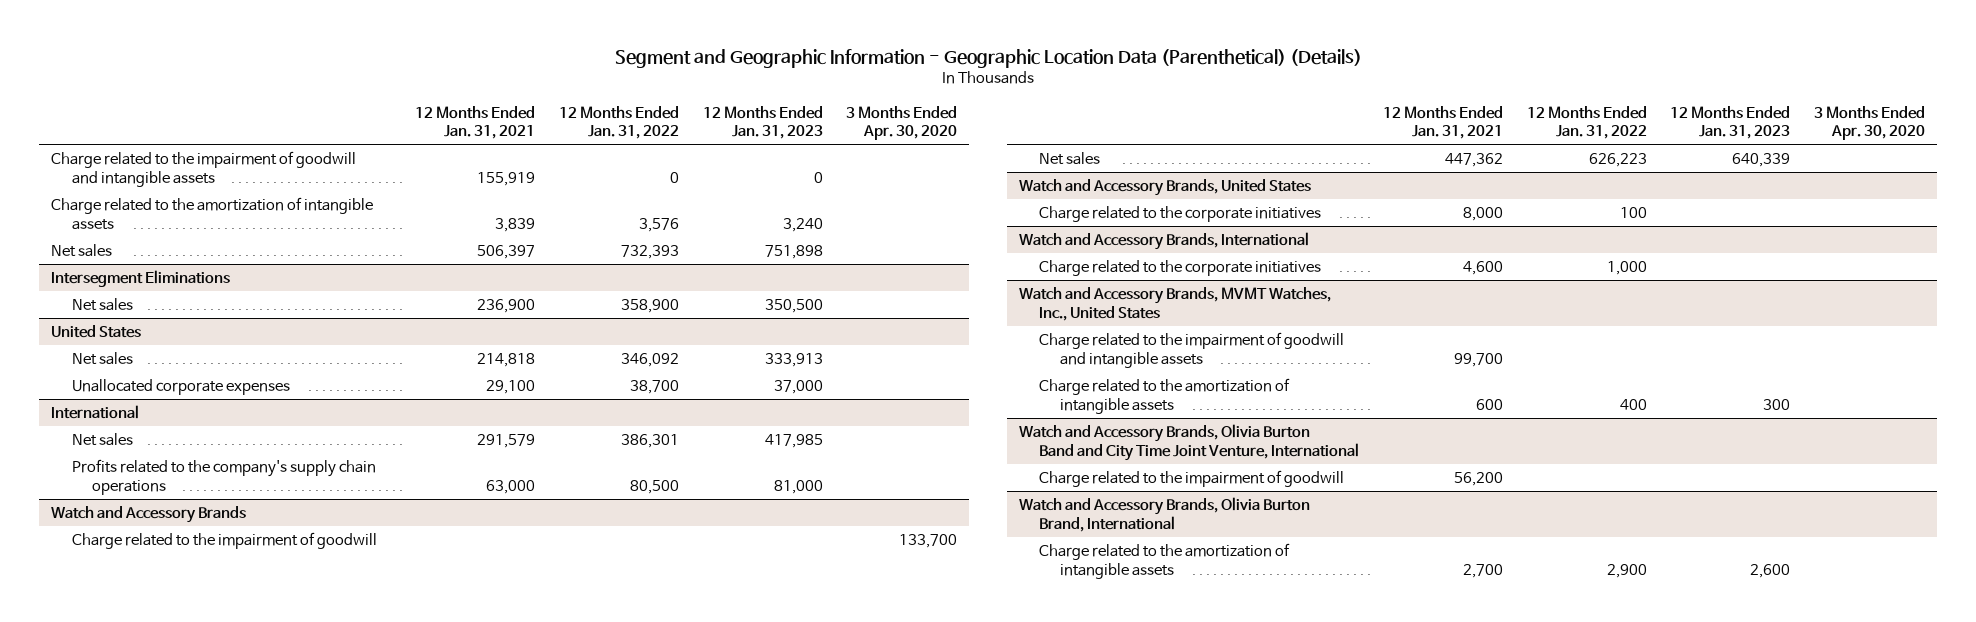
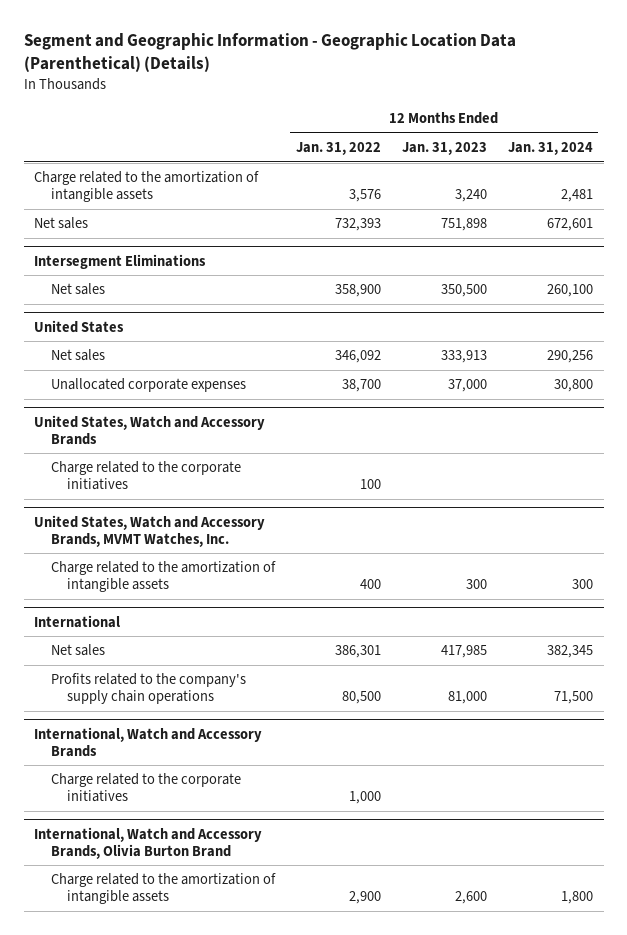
- | 12 Months Ended Jan. 31, 2021 | 12 Months Ended Jan. 31, 2022 | 12 Months Ended Jan. 31, 2023 | 3 Months Ended Apr. 30, 2020
+ | 12 Months Ended Jan. 31, 2022 | 12 Months Ended Jan. 31, 2023 | 12 Months Ended Jan. 31, 2024
- Charge related to the impairment of goodwill and intangible assets | 155,919 | 0 | 0 |
+ United States, Watch and Accessory Brands
+ Charge related to the corporate initiatives | 100 | |
+ United States, Watch and Accessory Brands, MVMT Watches, Inc.
+ Charge related to the amortization of intangible assets | 400 | 300 | 300
- Watch and Accessory Brands
- Charge related to the impairment of goodwill | | | | 133,700
- Net sales | 447,362 | 626,223 | 640,339 |
- Watch and Accessory Brands, United States
- Charge related to the corporate initiatives | 8,000 | 100 | |
- Watch and Accessory Brands, International
+ International, Watch and Accessory Brands
- Watch and Accessory Brands, MVMT Watches, Inc., United States
- Charge related to the impairment of goodwill and intangible assets | 99,700 | | |
- Charge related to the amortization of intangible assets | 600 | 400 | 300 |
- Watch and Accessory Brands, Olivia Burton Band and City Time Joint Venture, International
- Charge related to the impairment of goodwill | 56,200 | | |
- Watch and Accessory Brands, Olivia Burton Brand, International
+ International, Watch and Accessory Brands, Olivia Burton Brand

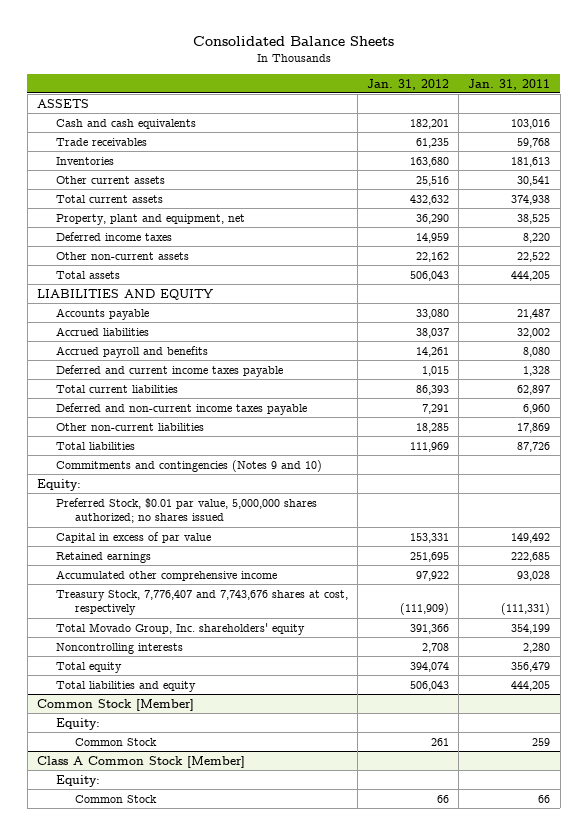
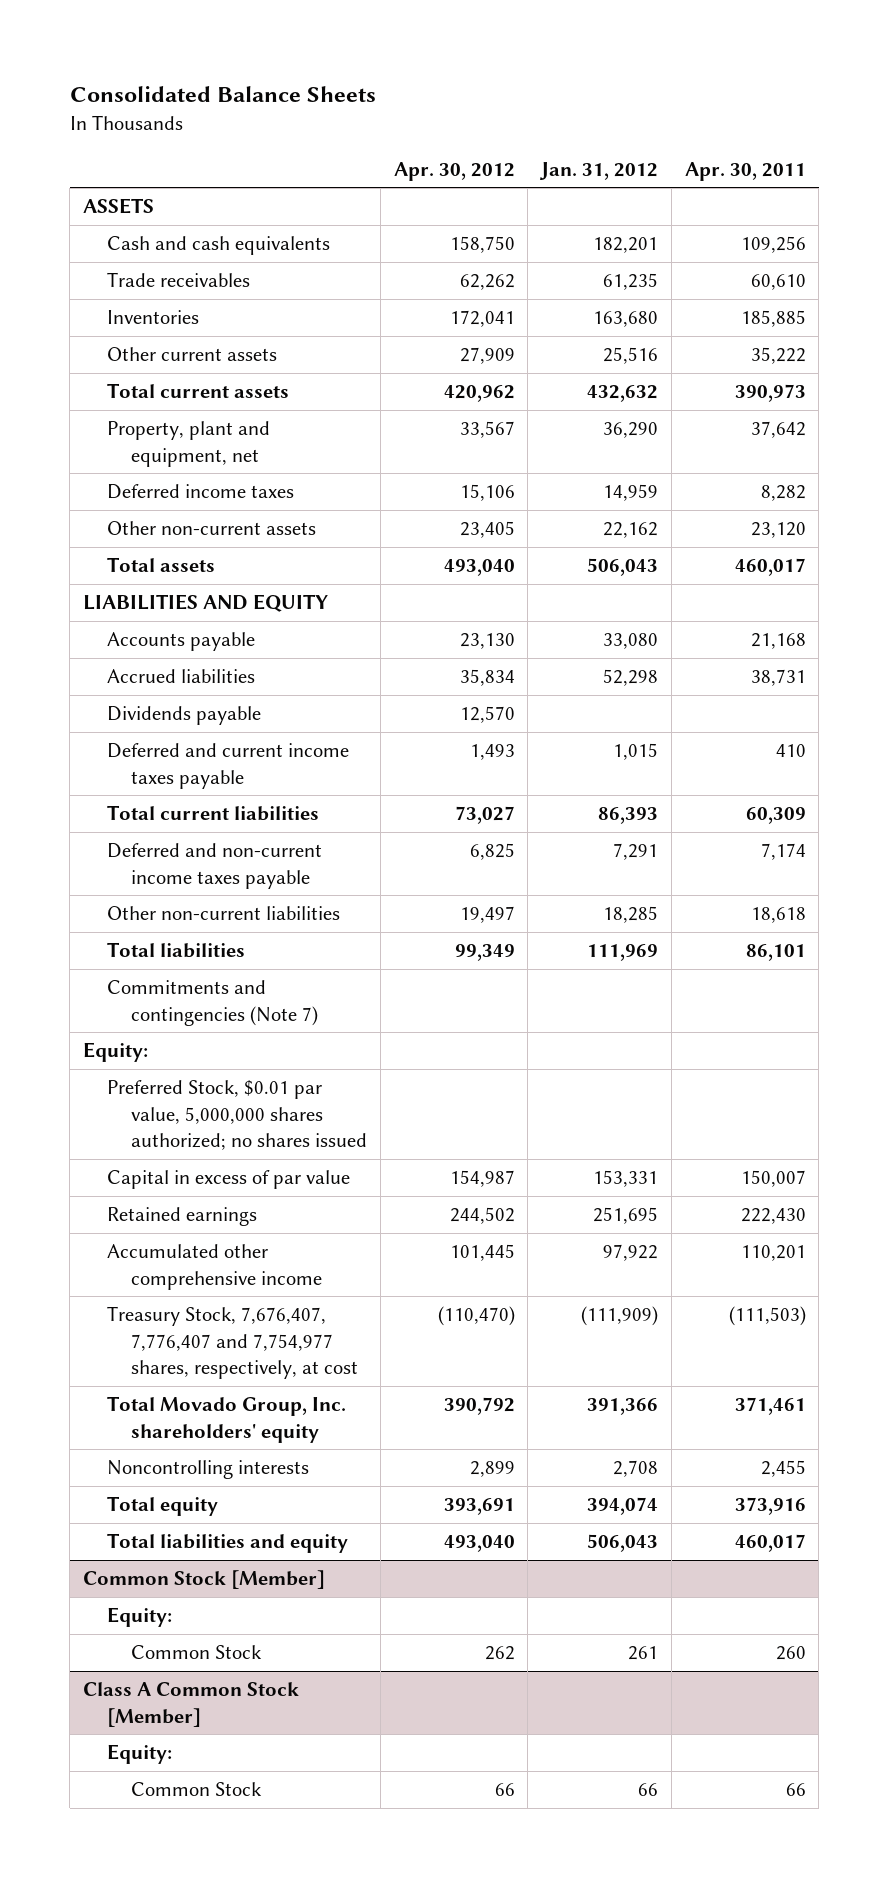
- | Jan. 31, 2012 | Jan. 31, 2011
+ | Apr. 30, 2012 | Jan. 31, 2012 | Apr. 30, 2011
- Accrued liabilities | 38,037 | 32,002
- Accrued payroll and benefits | 14,261 | 8,080
+ Accrued liabilities | 35,834 | 52,298 | 38,731
+ Dividends payable | 12,570 | |
- Commitments and contingencies (Notes 9 and 10)
+ Commitments and contingencies (Note 7)
- Treasury Stock, 7,776,407 and 7,743,676 shares at cost, respectively | (111,909) | (111,331)
+ Treasury Stock, 7,676,407, 7,776,407 and 7,754,977 shares, respectively, at cost | (110,470) | (111,909) | (111,503)

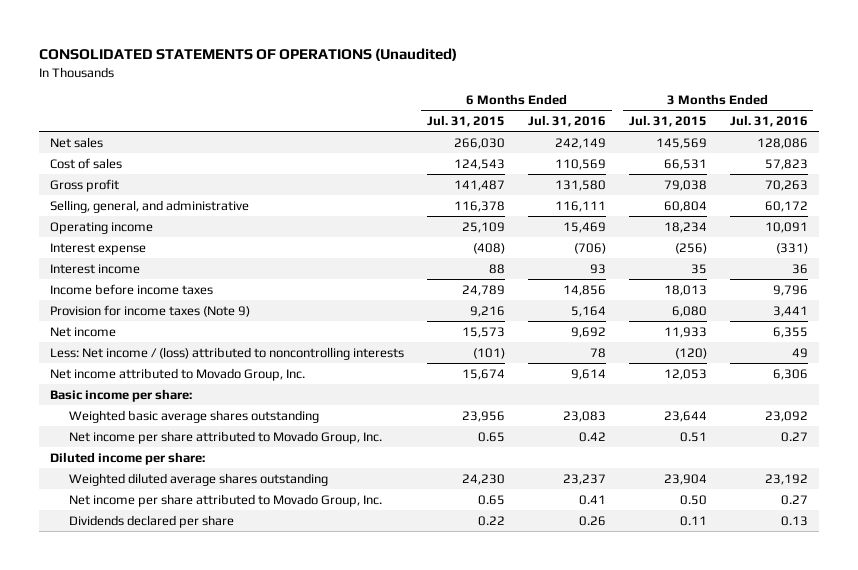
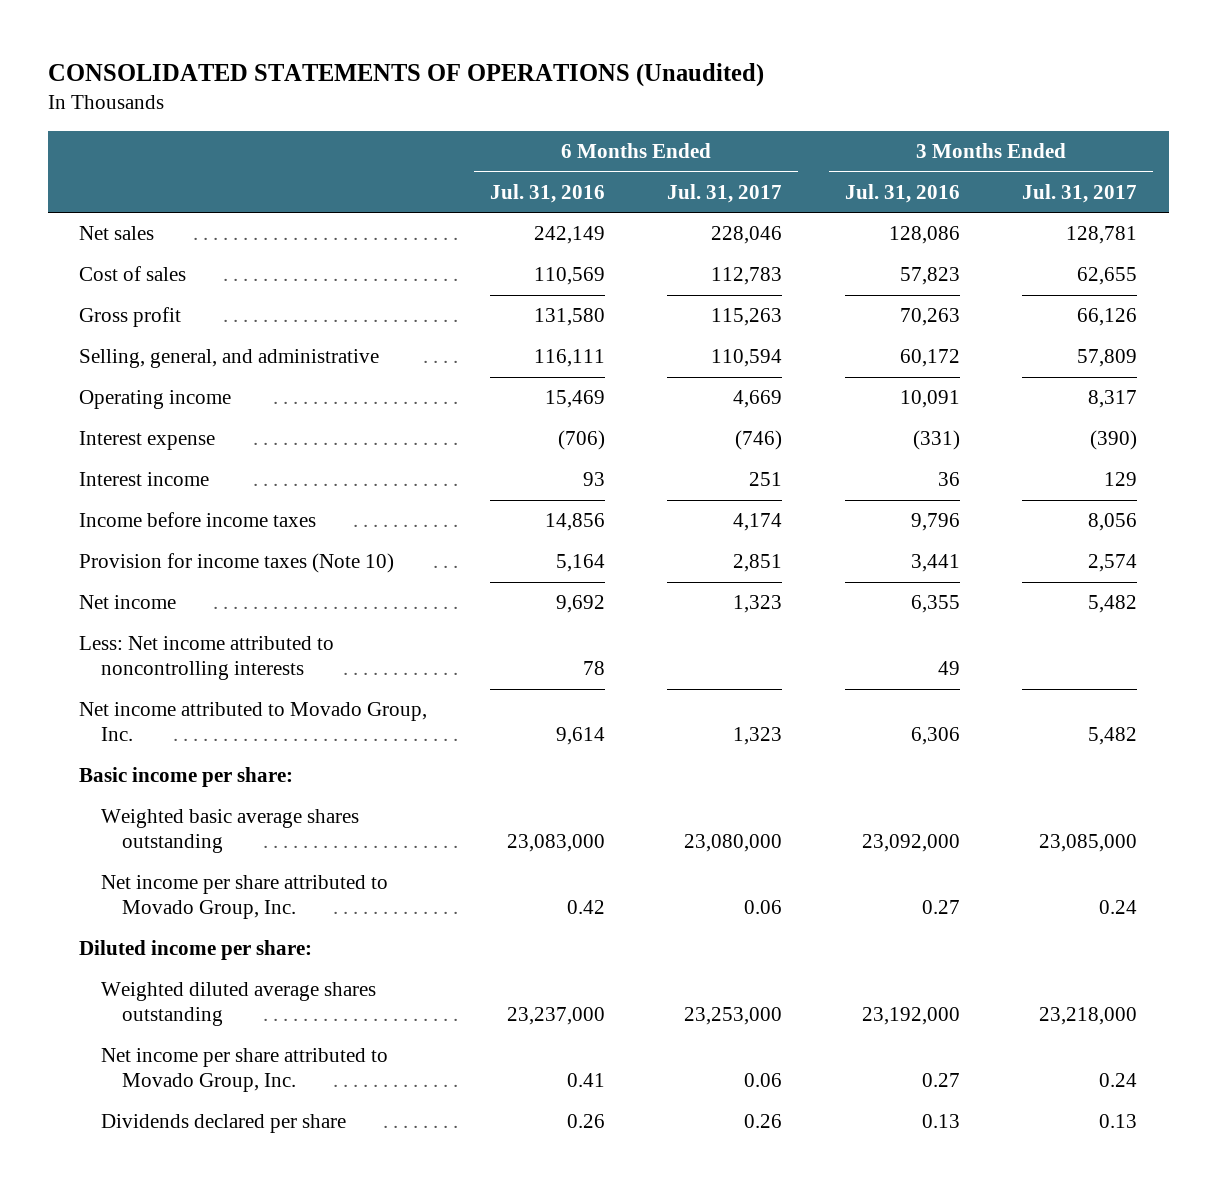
- | 6 Months Ended Jul. 31, 2015 | 6 Months Ended Jul. 31, 2016 | 3 Months Ended Jul. 31, 2015 | 3 Months Ended Jul. 31, 2016
+ | 6 Months Ended Jul. 31, 2016 | 6 Months Ended Jul. 31, 2017 | 3 Months Ended Jul. 31, 2016 | 3 Months Ended Jul. 31, 2017
- Provision for income taxes (Note 9) | 9,216 | 5,164 | 6,080 | 3,441
+ Provision for income taxes (Note 10) | 5,164 | 2,851 | 3,441 | 2,574
- Less: Net income / (loss) attributed to noncontrolling interests | (101) | 78 | (120) | 49
+ Less: Net income attributed to noncontrolling interests | 78 | | 49 |
- Weighted basic average shares outstanding | 23,956 | 23,083 | 23,644 | 23,092
+ Weighted basic average shares outstanding | 23,083,000 | 23,080,000 | 23,092,000 | 23,085,000
- Weighted diluted average shares outstanding | 24,230 | 23,237 | 23,904 | 23,192
+ Weighted diluted average shares outstanding | 23,237,000 | 23,253,000 | 23,192,000 | 23,218,000

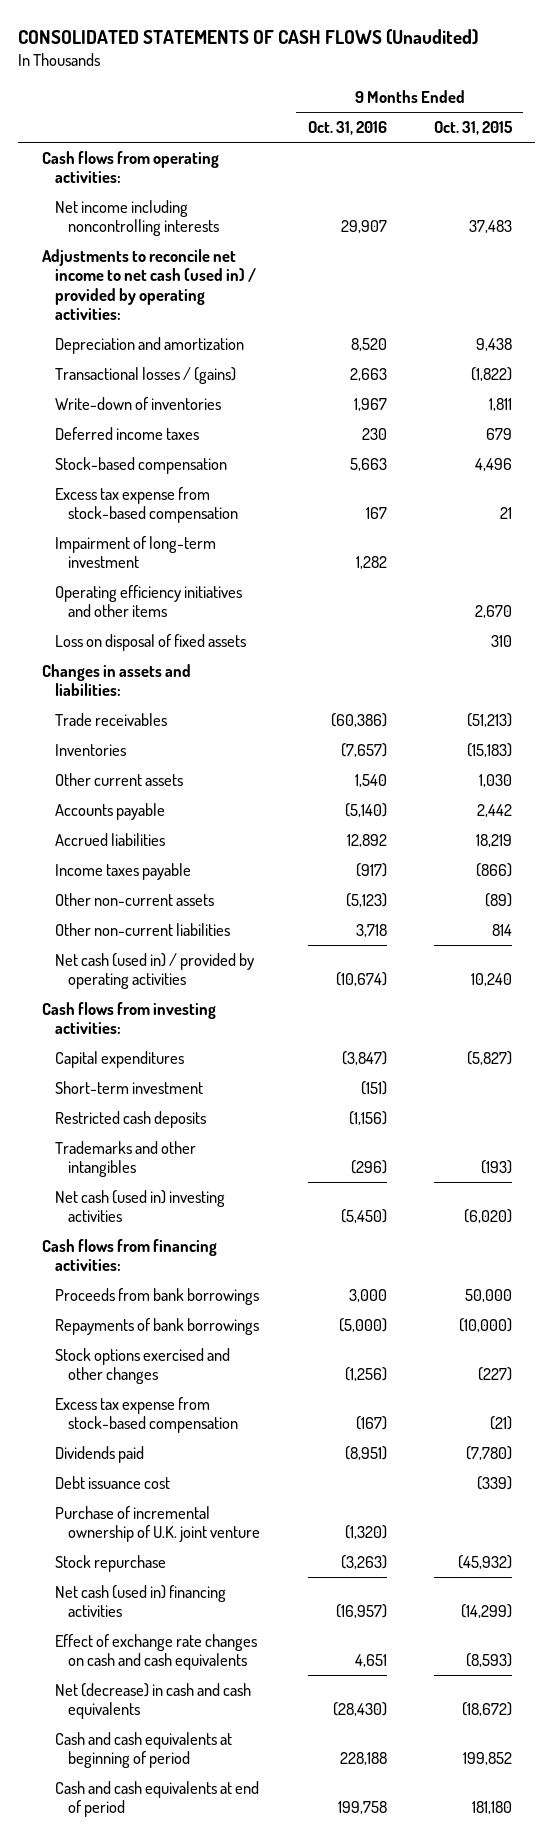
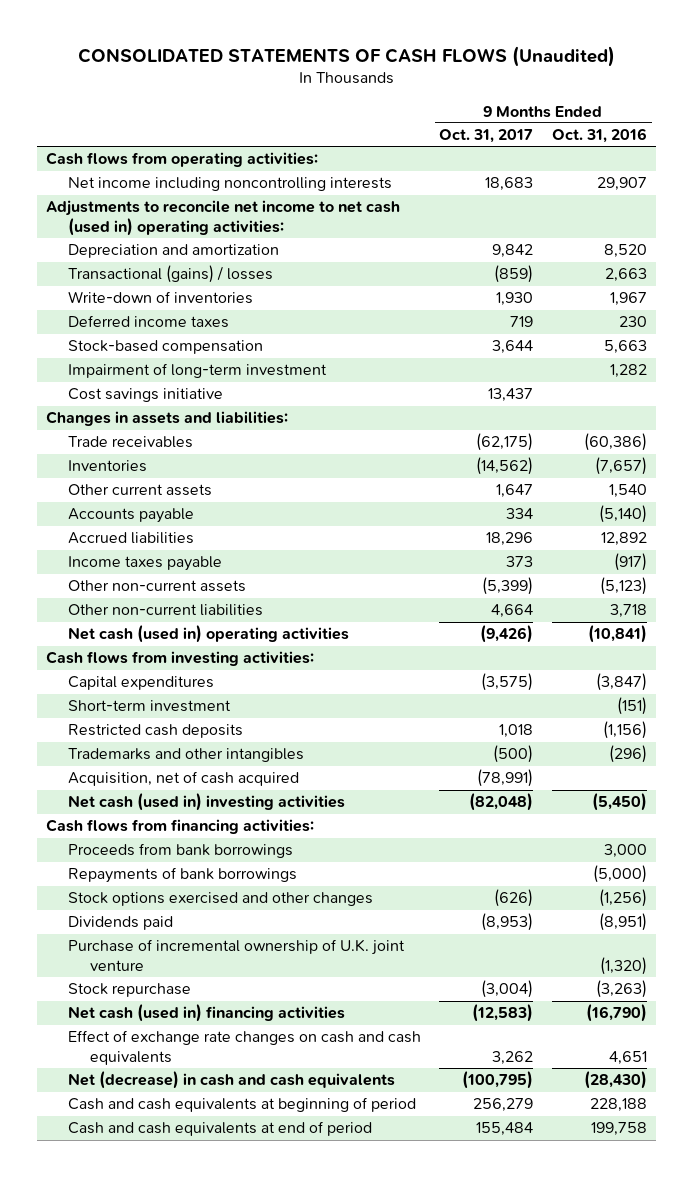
- | 9 Months Ended Oct. 31, 2016 | 9 Months Ended Oct. 31, 2015
+ | 9 Months Ended Oct. 31, 2017 | 9 Months Ended Oct. 31, 2016
- Adjustments to reconcile net income to net cash (used in) / provided by operating activities:
+ Adjustments to reconcile net income to net cash (used in) operating activities:
- Transactional losses / (gains) | 2,663 | (1,822)
+ Transactional (gains) / losses | (859) | 2,663
- Excess tax expense from stock-based compensation | 167 | 21
- Operating efficiency initiatives and other items | | 2,670
- Loss on disposal of fixed assets | | 310
+ Cost savings initiative | 13,437 |
- Net cash (used in) / provided by operating activities | (10,674) | 10,240
+ Net cash (used in) operating activities | (9,426) | (10,841)
+ Acquisition, net of cash acquired | (78,991) |
- Excess tax expense from stock-based compensation | (167) | (21)
- Debt issuance cost | | (339)
- Net cash (used in) financing activities | (16,957) | (14,299)
+ Net cash (used in) financing activities | (12,583) | (16,790)

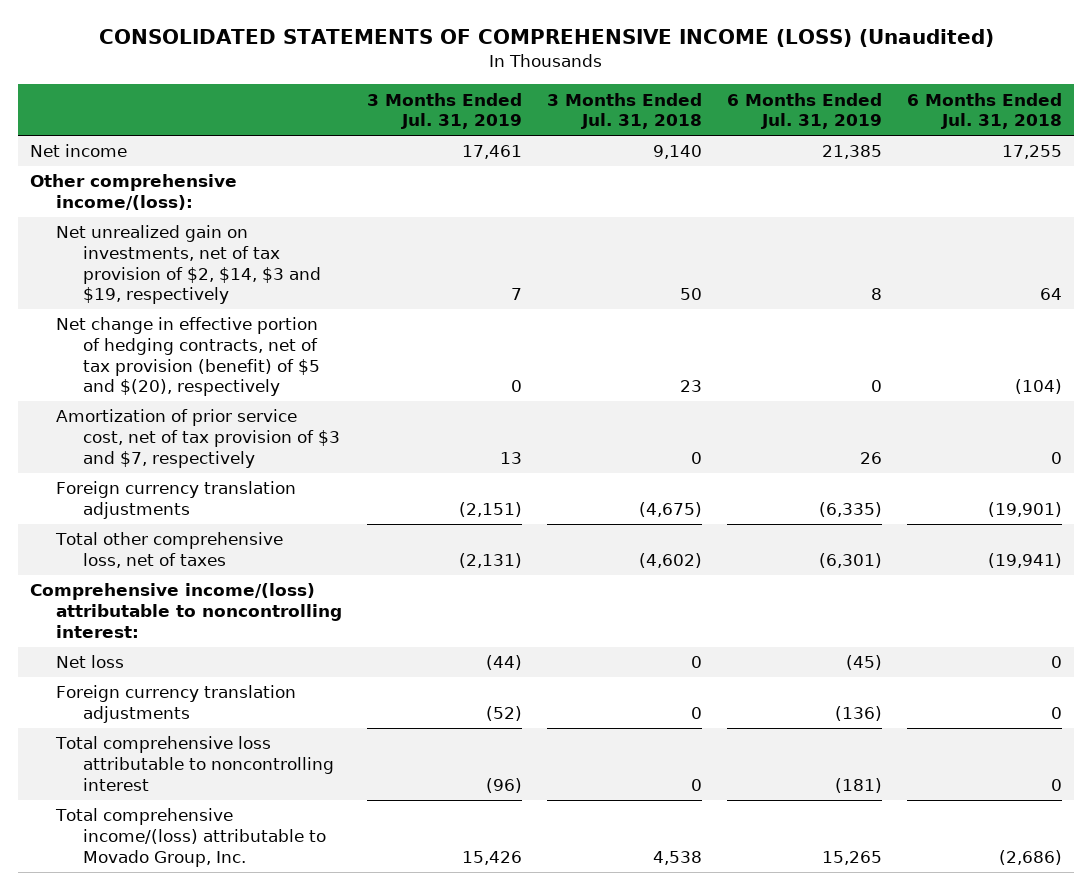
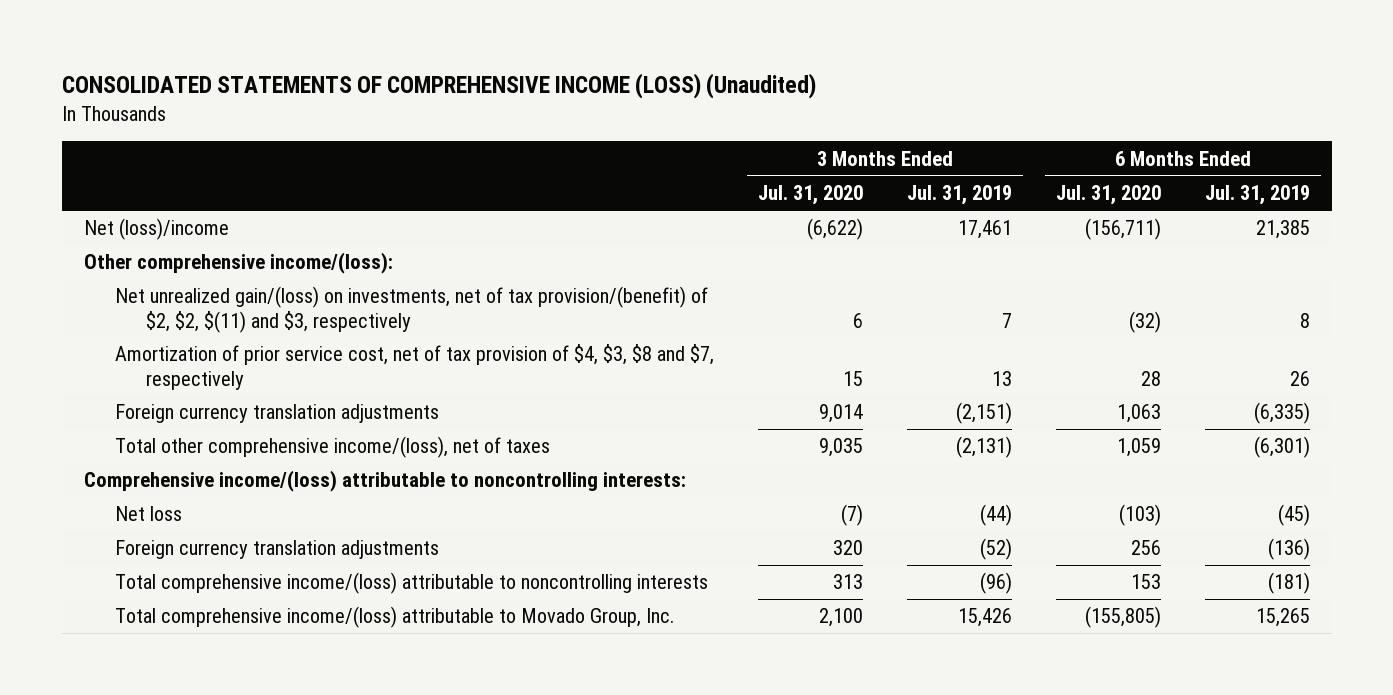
- | 3 Months Ended Jul. 31, 2019 | 3 Months Ended Jul. 31, 2018 | 6 Months Ended Jul. 31, 2019 | 6 Months Ended Jul. 31, 2018
+ | 3 Months Ended Jul. 31, 2020 | 3 Months Ended Jul. 31, 2019 | 6 Months Ended Jul. 31, 2020 | 6 Months Ended Jul. 31, 2019
- Net income | 17,461 | 9,140 | 21,385 | 17,255
+ Net (loss)/income | (6,622) | 17,461 | (156,711) | 21,385
- Net unrealized gain on investments, net of tax provision of $2, $14, $3 and $19, respectively | 7 | 50 | 8 | 64
- Net change in effective portion of hedging contracts, net of tax provision (benefit) of $5 and $(20), respectively | 0 | 23 | 0 | (104)
- Amortization of prior service cost, net of tax provision of $3 and $7, respectively | 13 | 0 | 26 | 0
+ Net unrealized gain/(loss) on investments, net of tax provision/(benefit) of $2, $2, $(11) and $3, respectively | 6 | 7 | (32) | 8
+ Amortization of prior service cost, net of tax provision of $4, $3, $8 and $7, respectively | 15 | 13 | 28 | 26
- Total other comprehensive loss, net of taxes | (2,131) | (4,602) | (6,301) | (19,941)
- Comprehensive income/(loss) attributable to noncontrolling interest:
+ Total other comprehensive income/(loss), net of taxes | 9,035 | (2,131) | 1,059 | (6,301)
+ Comprehensive income/(loss) attributable to noncontrolling interests:
- Total comprehensive loss attributable to noncontrolling interest | (96) | 0 | (181) | 0
+ Total comprehensive income/(loss) attributable to noncontrolling interests | 313 | (96) | 153 | (181)

